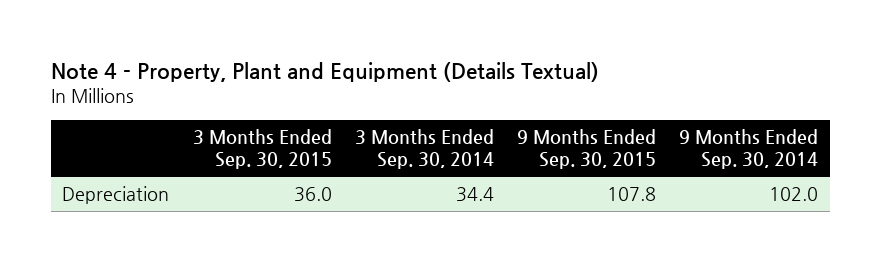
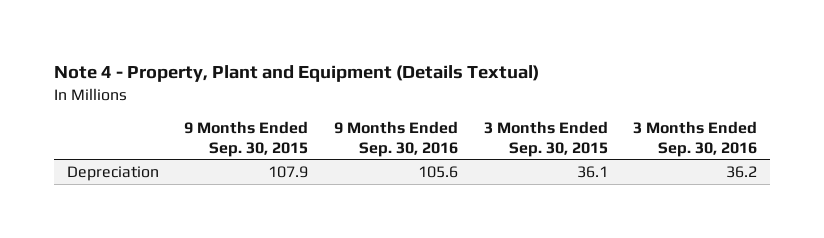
- | 3 Months Ended Sep. 30, 2015 | 3 Months Ended Sep. 30, 2014 | 9 Months Ended Sep. 30, 2015 | 9 Months Ended Sep. 30, 2014
+ | 9 Months Ended Sep. 30, 2015 | 9 Months Ended Sep. 30, 2016 | 3 Months Ended Sep. 30, 2015 | 3 Months Ended Sep. 30, 2016
- Depreciation | 36.0 | 34.4 | 107.8 | 102.0
+ Depreciation | 107.9 | 105.6 | 36.1 | 36.2

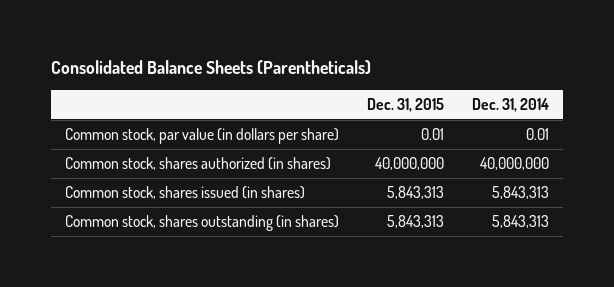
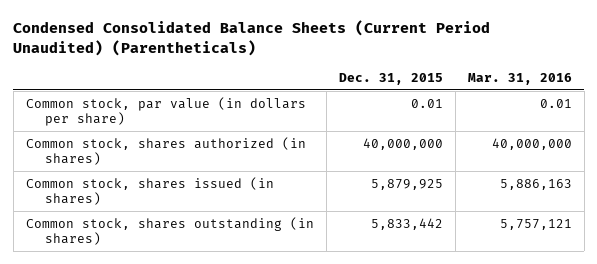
- Consolidated Balance Sheets (Parentheticals)
+ Condensed Consolidated Balance Sheets (Current Period Unaudited) (Parentheticals)
- | Dec. 31, 2015 | Dec. 31, 2014
+ | Dec. 31, 2015 | Mar. 31, 2016
- Common stock, shares issued (in shares) | 5,843,313 | 5,843,313
- Common stock, shares outstanding (in shares) | 5,843,313 | 5,843,313
+ Common stock, shares issued (in shares) | 5,879,925 | 5,886,163
+ Common stock, shares outstanding (in shares) | 5,833,442 | 5,757,121

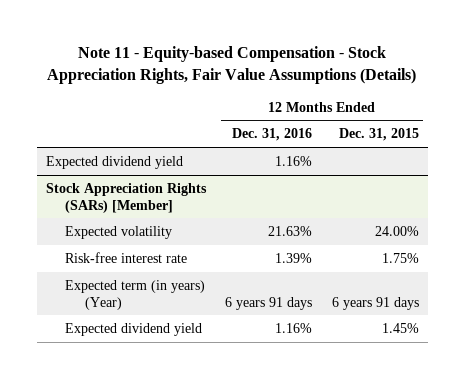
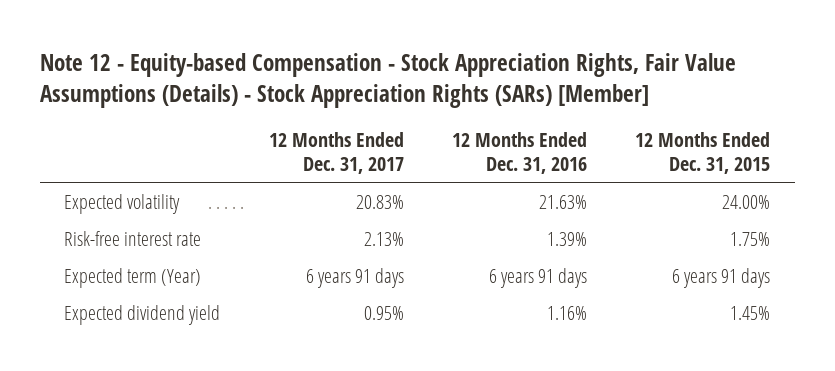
- Note 11 - Equity-based Compensation - Stock Appreciation Rights, Fair Value Assumptions (Details)
+ Note 12 - Equity-based Compensation - Stock Appreciation Rights, Fair Value Assumptions (Details) - Stock Appreciation Rights (SARs) [Member]
- | 12 Months Ended Dec. 31, 2016 | 12 Months Ended Dec. 31, 2015
+ | 12 Months Ended Dec. 31, 2017 | 12 Months Ended Dec. 31, 2016 | 12 Months Ended Dec. 31, 2015
- Expected dividend yield | 1.16% |
- Stock Appreciation Rights (SARs) [Member]
- Expected term (in years) (Year) | 6 years 91 days | 6 years 91 days
+ Expected term (Year) | 6 years 91 days | 6 years 91 days | 6 years 91 days

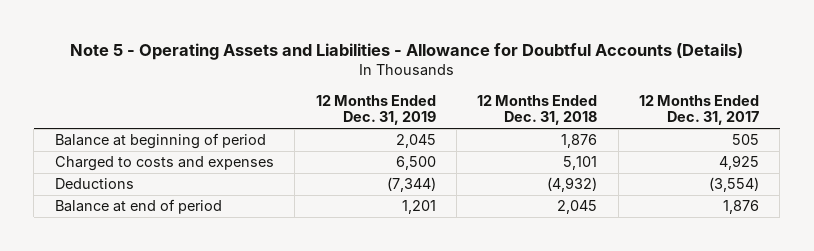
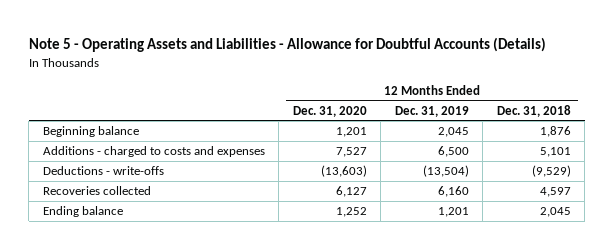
- | 12 Months Ended Dec. 31, 2019 | 12 Months Ended Dec. 31, 2018 | 12 Months Ended Dec. 31, 2017
+ | 12 Months Ended Dec. 31, 2020 | 12 Months Ended Dec. 31, 2019 | 12 Months Ended Dec. 31, 2018
- Balance at beginning of period | 2,045 | 1,876 | 505
- Charged to costs and expenses | 6,500 | 5,101 | 4,925
- Deductions | (7,344) | (4,932) | (3,554)
- Balance at end of period | 1,201 | 2,045 | 1,876
+ Beginning balance | 1,201 | 2,045 | 1,876
+ Additions - charged to costs and expenses | 7,527 | 6,500 | 5,101
+ Deductions - write-offs | (13,603) | (13,504) | (9,529)
+ Recoveries collected | 6,127 | 6,160 | 4,597
+ Ending balance | 1,252 | 1,201 | 2,045

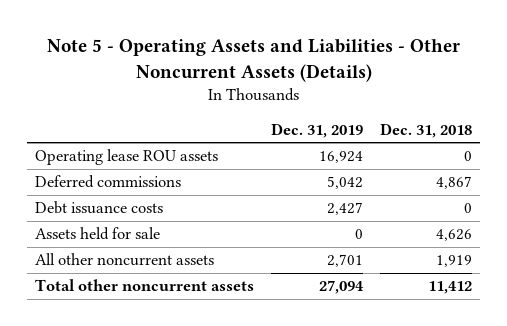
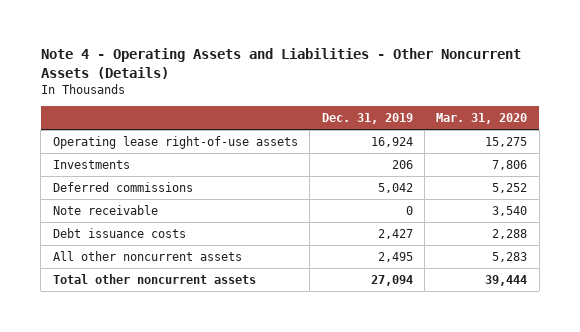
- Note 5 - Operating Assets and Liabilities - Other Noncurrent Assets (Details)
+ Note 4 - Operating Assets and Liabilities - Other Noncurrent Assets (Details)
- | Dec. 31, 2019 | Dec. 31, 2018
+ | Dec. 31, 2019 | Mar. 31, 2020
- Operating lease ROU assets | 16,924 | 0
+ Operating lease right-of-use assets | 16,924 | 15,275
+ Investments | 206 | 7,806
+ Note receivable | 0 | 3,540
- Assets held for sale | 0 | 4,626
- All other noncurrent assets | 2,701 | 1,919
+ All other noncurrent assets | 2,495 | 5,283

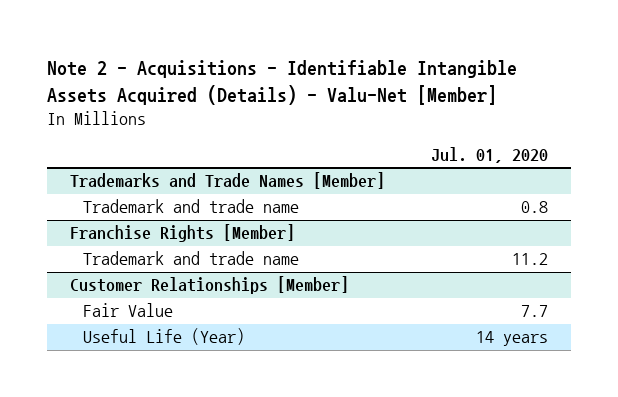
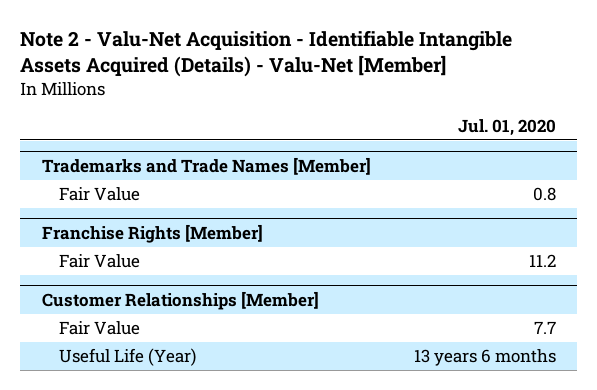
- Note 2 - Acquisitions - Identifiable Intangible Assets Acquired (Details) - Valu-Net [Member]
+ Note 2 - Valu-Net Acquisition - Identifiable Intangible Assets Acquired (Details) - Valu-Net [Member]
@ Trademarks and Trade Names [Member]
- Trademark and trade name | 0.8
+ Fair Value | 0.8
@ Franchise Rights [Member]
- Trademark and trade name | 11.2
+ Fair Value | 11.2
@ Customer Relationships [Member]
- Useful Life (Year) | 14 years
+ Useful Life (Year) | 13 years 6 months

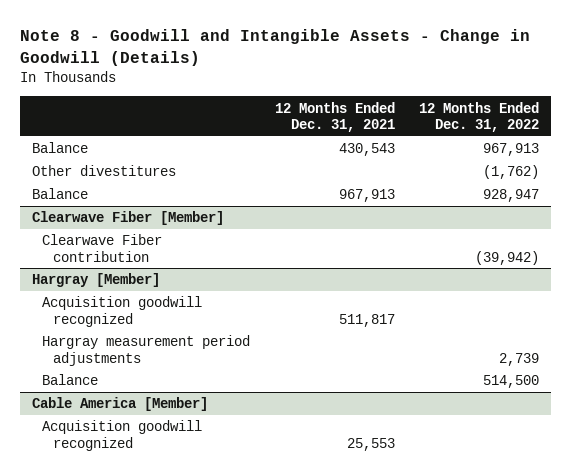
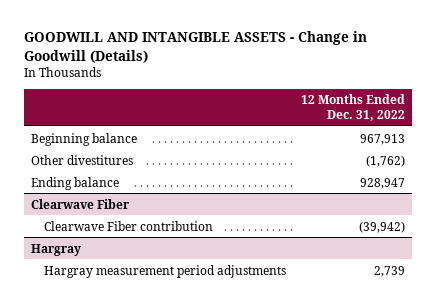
- Note 8 - Goodwill and Intangible Assets - Change in Goodwill (Details)
+ GOODWILL AND INTANGIBLE ASSETS - Change in Goodwill (Details)
- | 12 Months Ended Dec. 31, 2021 | 12 Months Ended Dec. 31, 2022
+ | 12 Months Ended Dec. 31, 2022
- Balance | 430,543 | 967,913
+ Beginning balance | 967,913
- Balance | 967,913 | 928,947
- Clearwave Fiber [Member]
+ Ending balance | 928,947
+ Clearwave Fiber
- Hargray [Member]
- Acquisition goodwill recognized | 511,817 |
+ Hargray
- Balance | | 514,500
- Cable America [Member]
- Acquisition goodwill recognized | 25,553 |

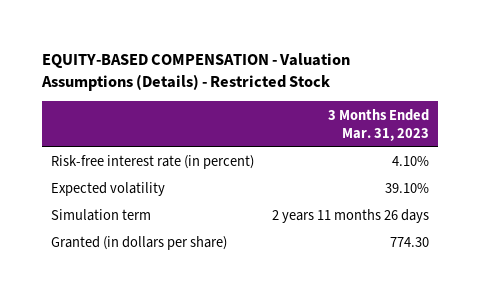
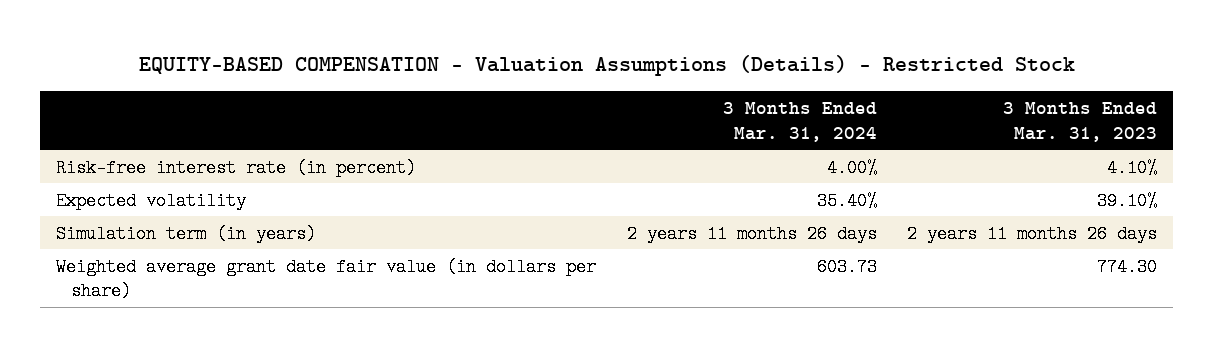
- | 3 Months Ended Mar. 31, 2023
+ | 3 Months Ended Mar. 31, 2024 | 3 Months Ended Mar. 31, 2023
- Simulation term | 2 years 11 months 26 days
- Granted (in dollars per share) | 774.30
+ Simulation term (in years) | 2 years 11 months 26 days | 2 years 11 months 26 days
+ Weighted average grant date fair value (in dollars per share) | 603.73 | 774.30

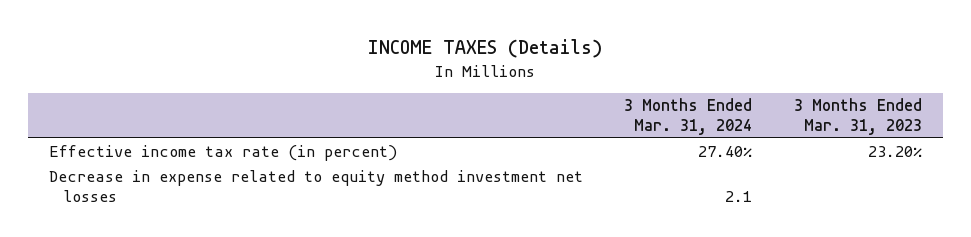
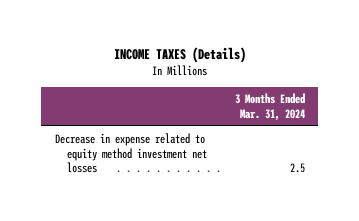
- | 3 Months Ended Mar. 31, 2024 | 3 Months Ended Mar. 31, 2023
+ | 3 Months Ended Mar. 31, 2024
- Effective income tax rate (in percent) | 27.40% | 23.20%
- Decrease in expense related to equity method investment net losses | 2.1 |
+ Decrease in expense related to equity method investment net losses | 2.5

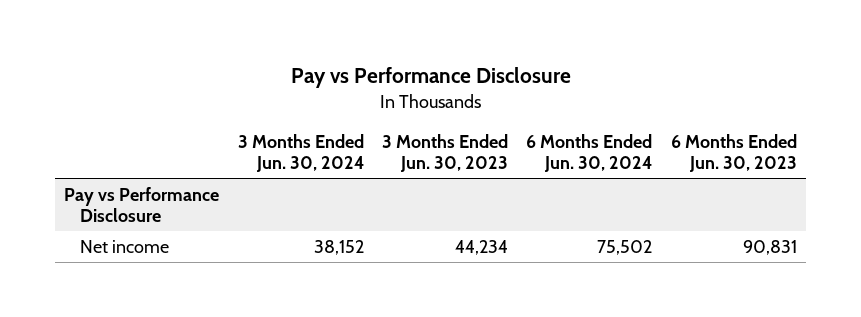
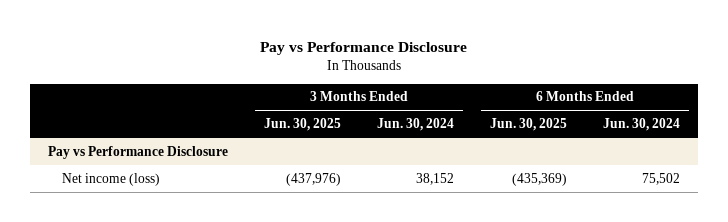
- | 3 Months Ended Jun. 30, 2024 | 3 Months Ended Jun. 30, 2023 | 6 Months Ended Jun. 30, 2024 | 6 Months Ended Jun. 30, 2023
+ | 3 Months Ended Jun. 30, 2025 | 3 Months Ended Jun. 30, 2024 | 6 Months Ended Jun. 30, 2025 | 6 Months Ended Jun. 30, 2024
- Net income | 38,152 | 44,234 | 75,502 | 90,831
+ Net income (loss) | (437,976) | 38,152 | (435,369) | 75,502

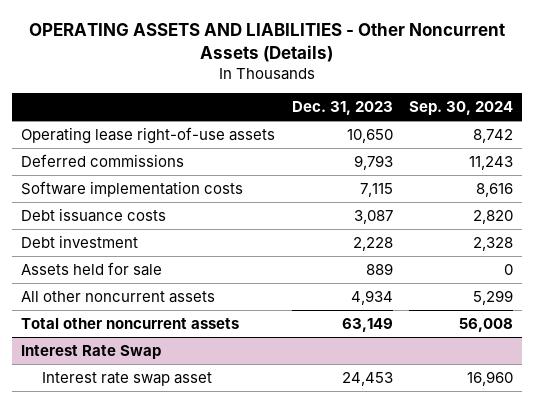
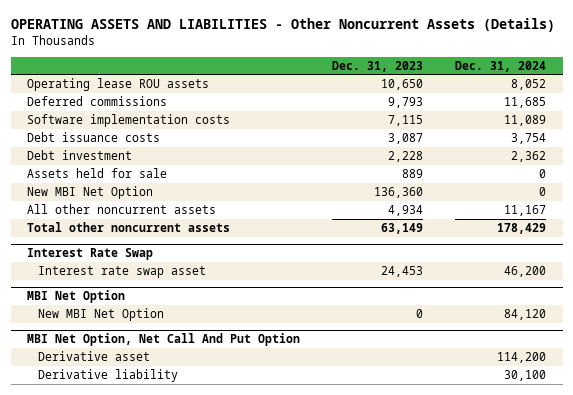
- | Dec. 31, 2023 | Sep. 30, 2024
+ | Dec. 31, 2023 | Dec. 31, 2024
- Operating lease right-of-use assets | 10,650 | 8,742
+ Operating lease ROU assets | 10,650 | 8,052
+ New MBI Net Option | 136,360 | 0
+ MBI Net Option
+ New MBI Net Option | 0 | 84,120
+ MBI Net Option, Net Call And Put Option
+ Derivative asset | | 114,200
+ Derivative liability | | 30,100

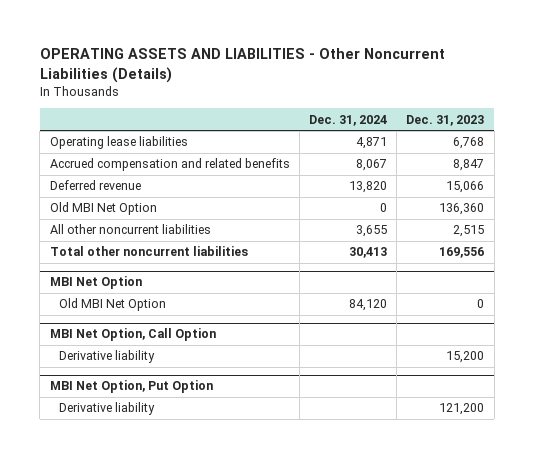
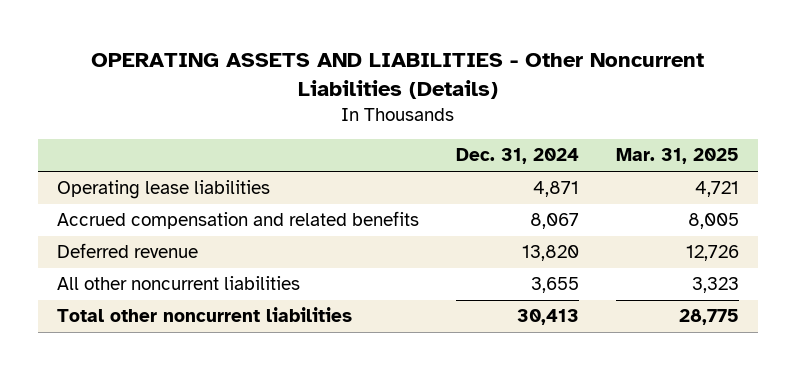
- | Dec. 31, 2024 | Dec. 31, 2023
+ | Dec. 31, 2024 | Mar. 31, 2025
- Old MBI Net Option | 0 | 136,360
- MBI Net Option
- Old MBI Net Option | 84,120 | 0
- MBI Net Option, Call Option
- Derivative liability | | 15,200
- MBI Net Option, Put Option
- Derivative liability | | 121,200

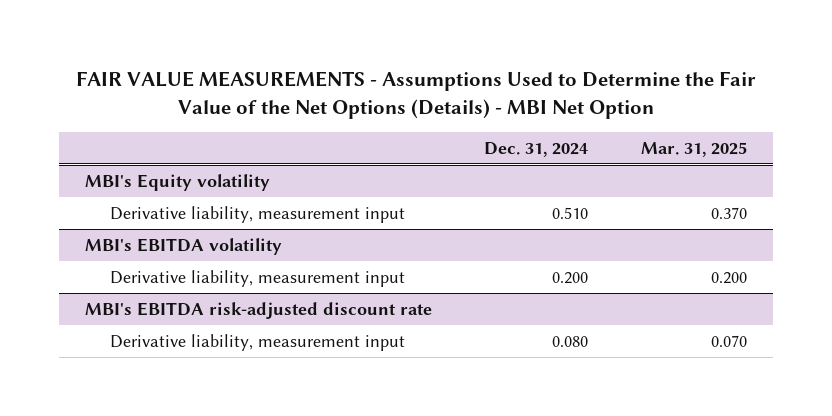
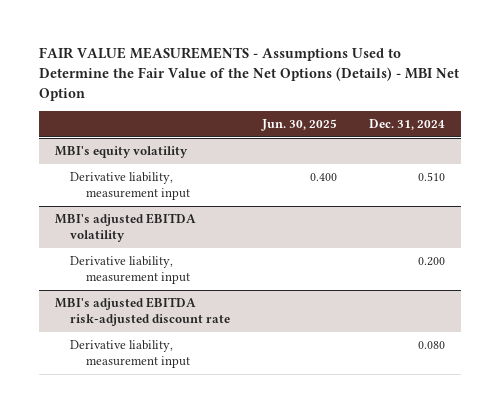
- | Dec. 31, 2024 | Mar. 31, 2025
+ | Jun. 30, 2025 | Dec. 31, 2024
- MBI's Equity volatility
+ MBI's equity volatility
- MBI's EBITDA volatility
+ MBI's adjusted EBITDA volatility
- MBI's EBITDA risk-adjusted discount rate
+ MBI's adjusted EBITDA risk-adjusted discount rate

